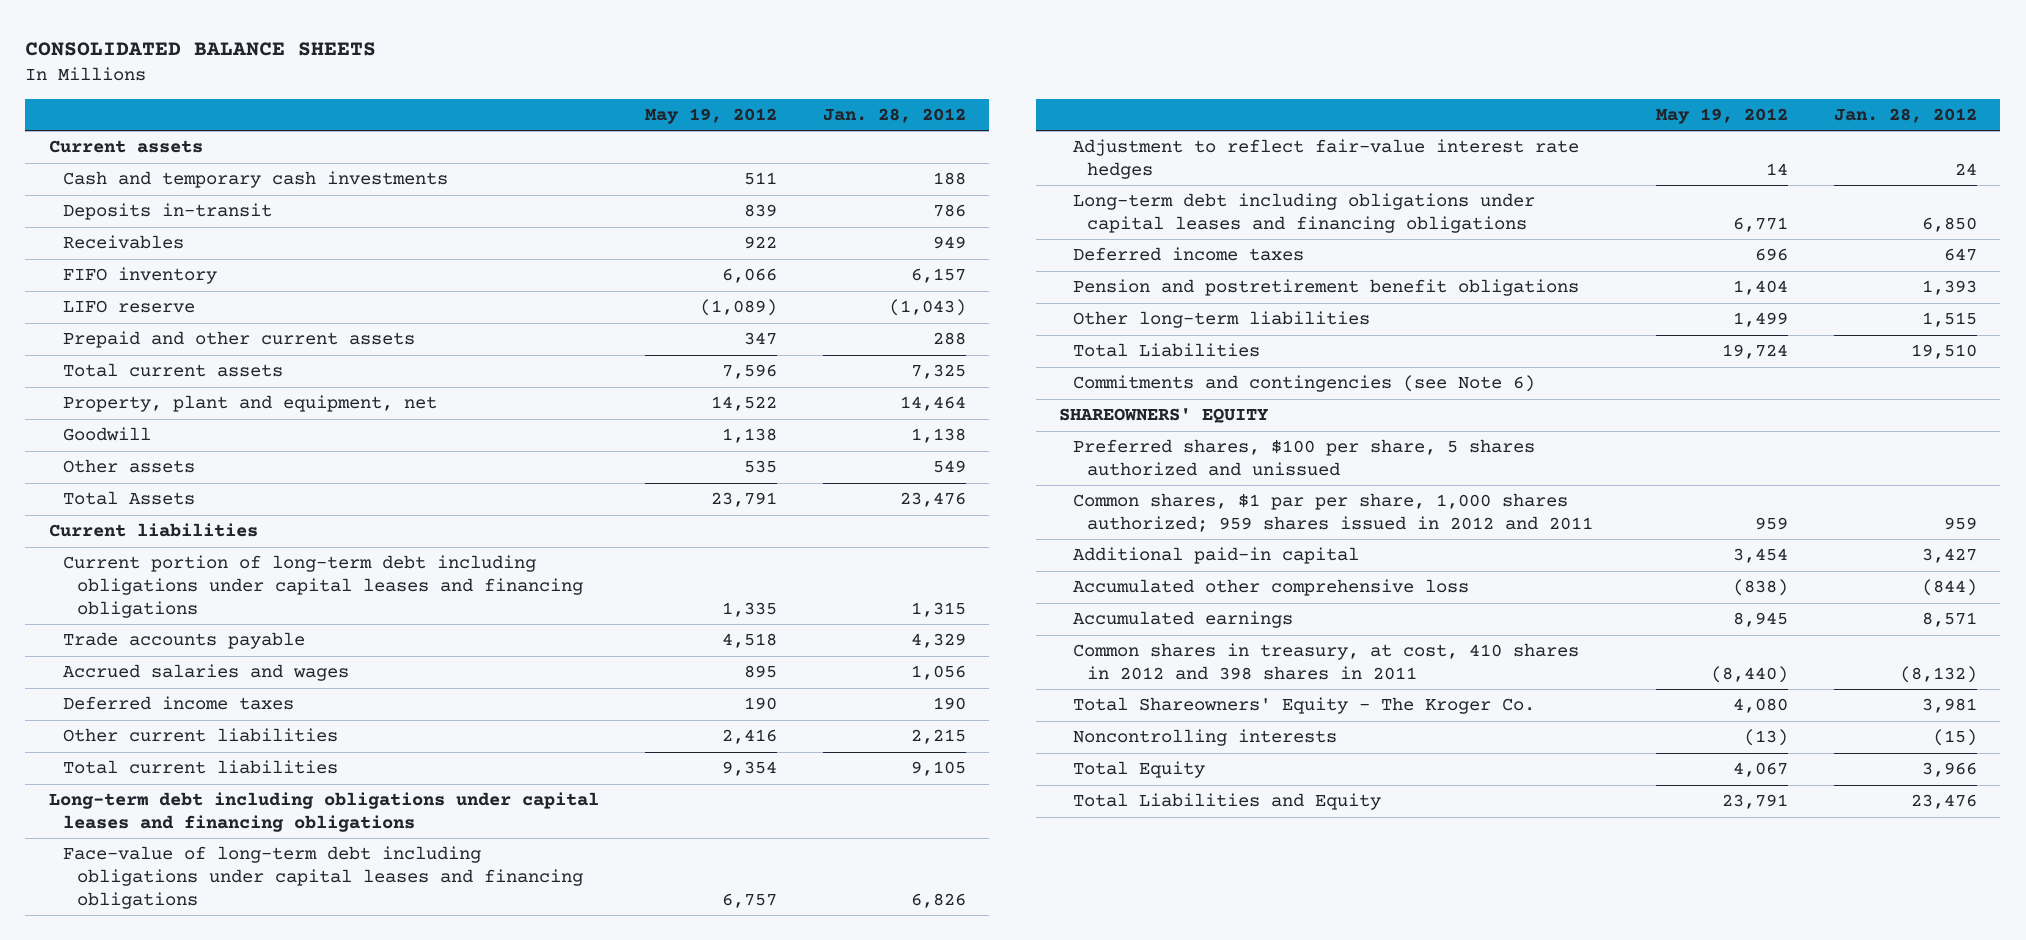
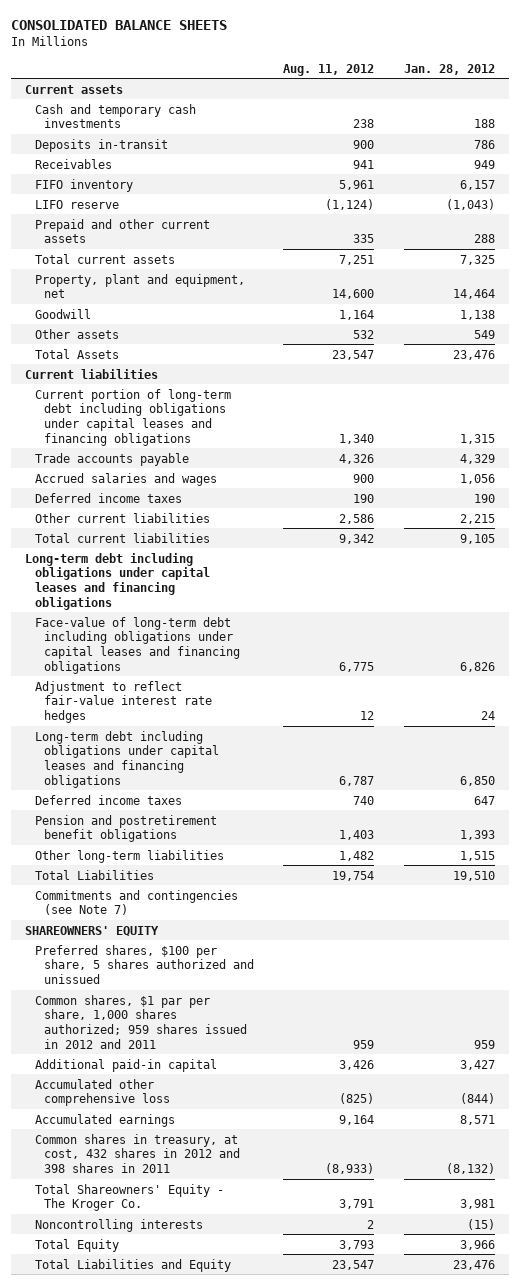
- | May 19, 2012 | Jan. 28, 2012
+ | Aug. 11, 2012 | Jan. 28, 2012
- Commitments and contingencies (see Note 6)
+ Commitments and contingencies (see Note 7)
- Common shares in treasury, at cost, 410 shares in 2012 and 398 shares in 2011 | (8,440) | (8,132)
+ Common shares in treasury, at cost, 432 shares in 2012 and 398 shares in 2011 | (8,933) | (8,132)

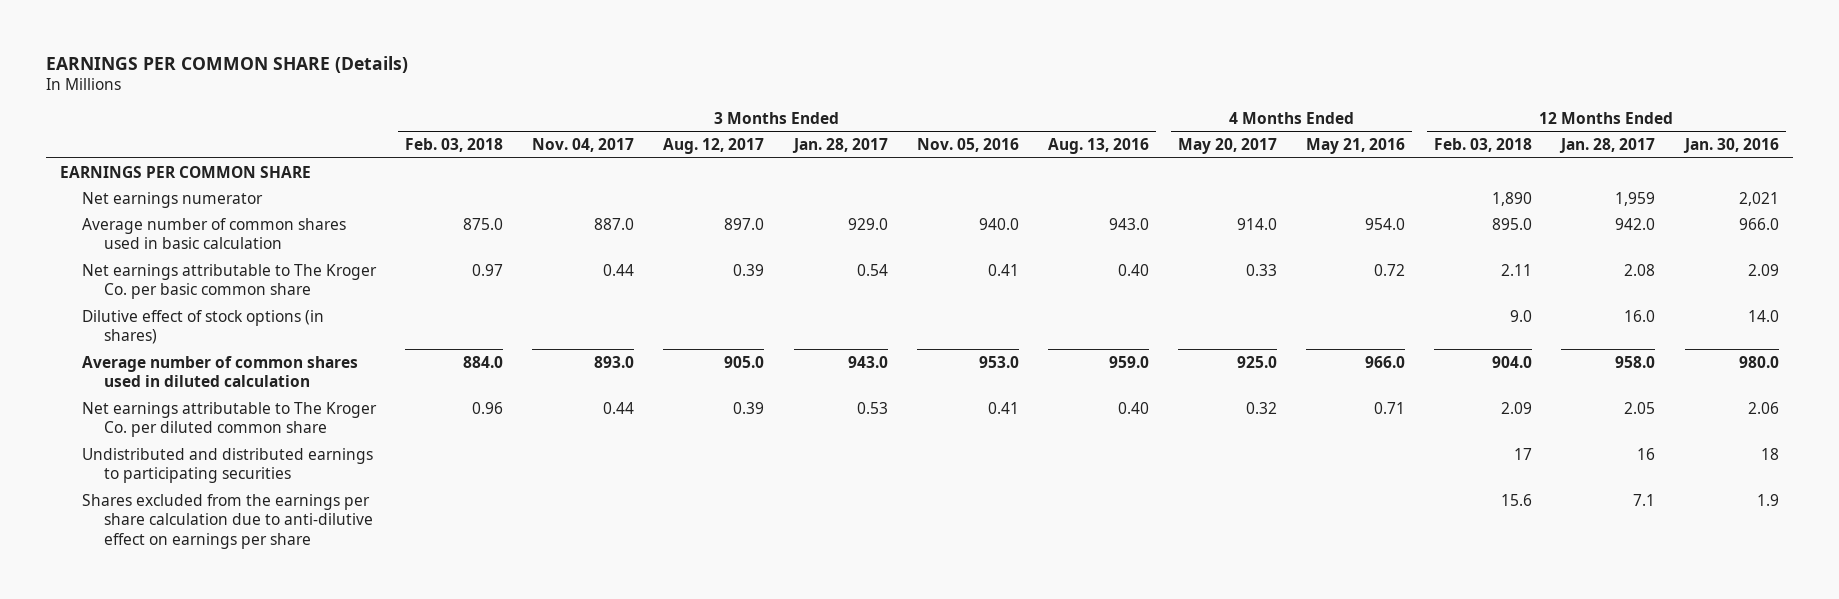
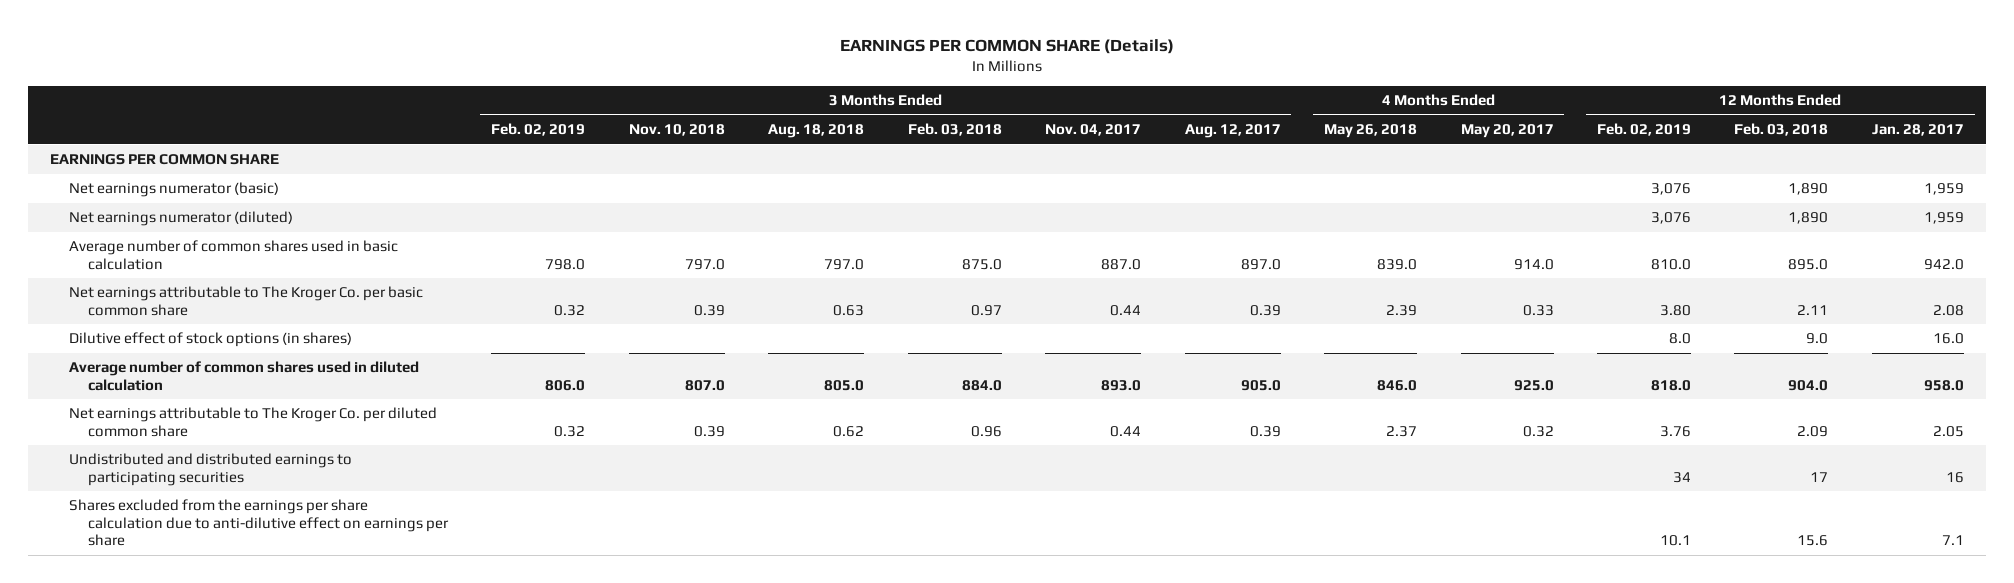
- | 3 Months Ended Feb. 03, 2018 | 3 Months Ended Nov. 04, 2017 | 3 Months Ended Aug. 12, 2017 | 3 Months Ended Jan. 28, 2017 | 3 Months Ended Nov. 05, 2016 | 3 Months Ended Aug. 13, 2016 | 4 Months Ended May 20, 2017 | 4 Months Ended May 21, 2016 | 12 Months Ended Feb. 03, 2018 | 12 Months Ended Jan. 28, 2017 | 12 Months Ended Jan. 30, 2016
+ | 3 Months Ended Feb. 02, 2019 | 3 Months Ended Nov. 10, 2018 | 3 Months Ended Aug. 18, 2018 | 3 Months Ended Feb. 03, 2018 | 3 Months Ended Nov. 04, 2017 | 3 Months Ended Aug. 12, 2017 | 4 Months Ended May 26, 2018 | 4 Months Ended May 20, 2017 | 12 Months Ended Feb. 02, 2019 | 12 Months Ended Feb. 03, 2018 | 12 Months Ended Jan. 28, 2017
- Net earnings numerator | | | | | | | | | 1,890 | 1,959 | 2,021
+ Net earnings numerator (basic) | | | | | | | | | 3,076 | 1,890 | 1,959
+ Net earnings numerator (diluted) | | | | | | | | | 3,076 | 1,890 | 1,959

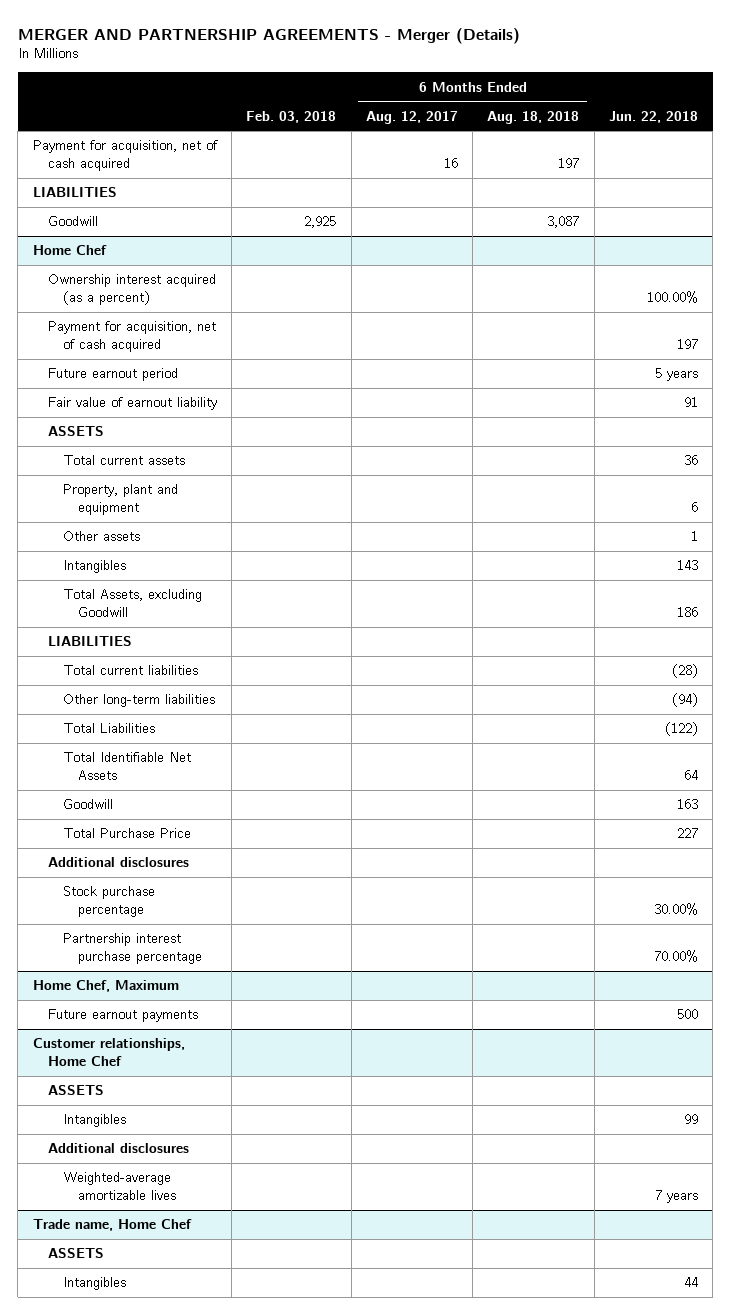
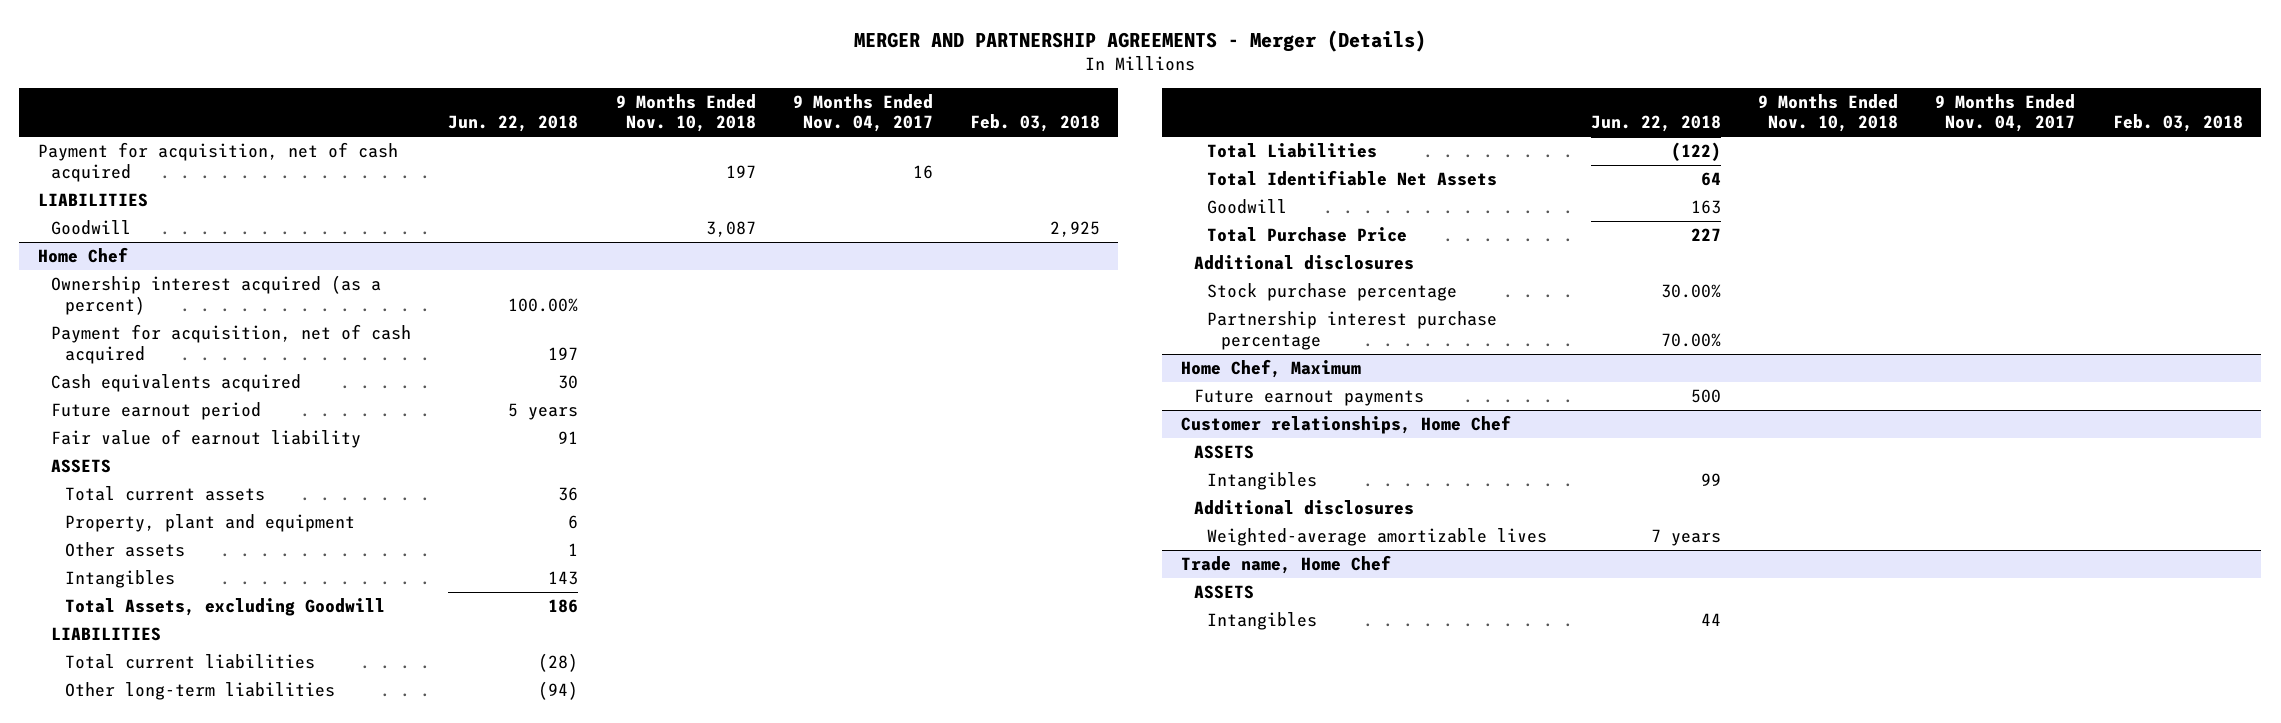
- | Feb. 03, 2018 | 6 Months Ended Aug. 12, 2017 | 6 Months Ended Aug. 18, 2018 | Jun. 22, 2018
+ | Jun. 22, 2018 | 9 Months Ended Nov. 10, 2018 | 9 Months Ended Nov. 04, 2017 | Feb. 03, 2018
@ Home Chef
+ Cash equivalents acquired | 30 | | |

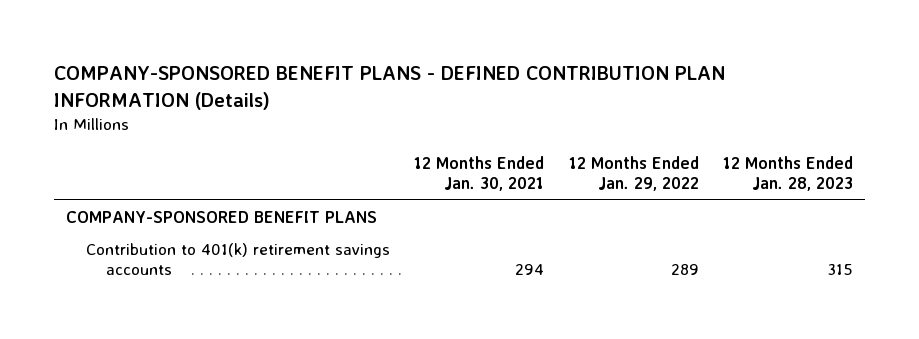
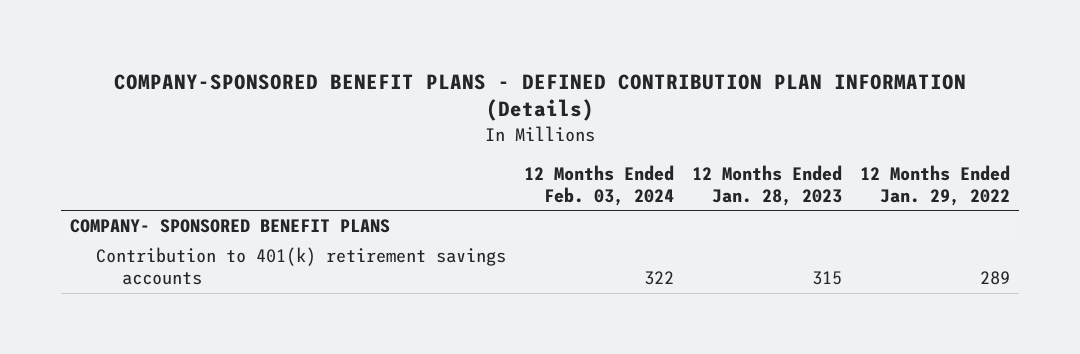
- | 12 Months Ended Jan. 30, 2021 | 12 Months Ended Jan. 29, 2022 | 12 Months Ended Jan. 28, 2023
+ | 12 Months Ended Feb. 03, 2024 | 12 Months Ended Jan. 28, 2023 | 12 Months Ended Jan. 29, 2022
- COMPANY-SPONSORED BENEFIT PLANS
+ COMPANY- SPONSORED BENEFIT PLANS

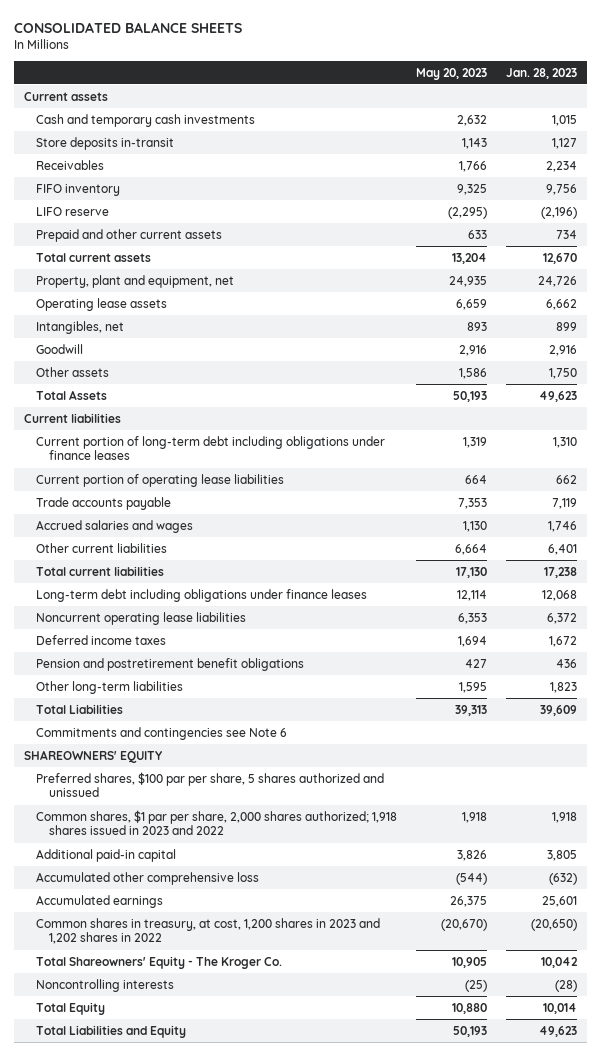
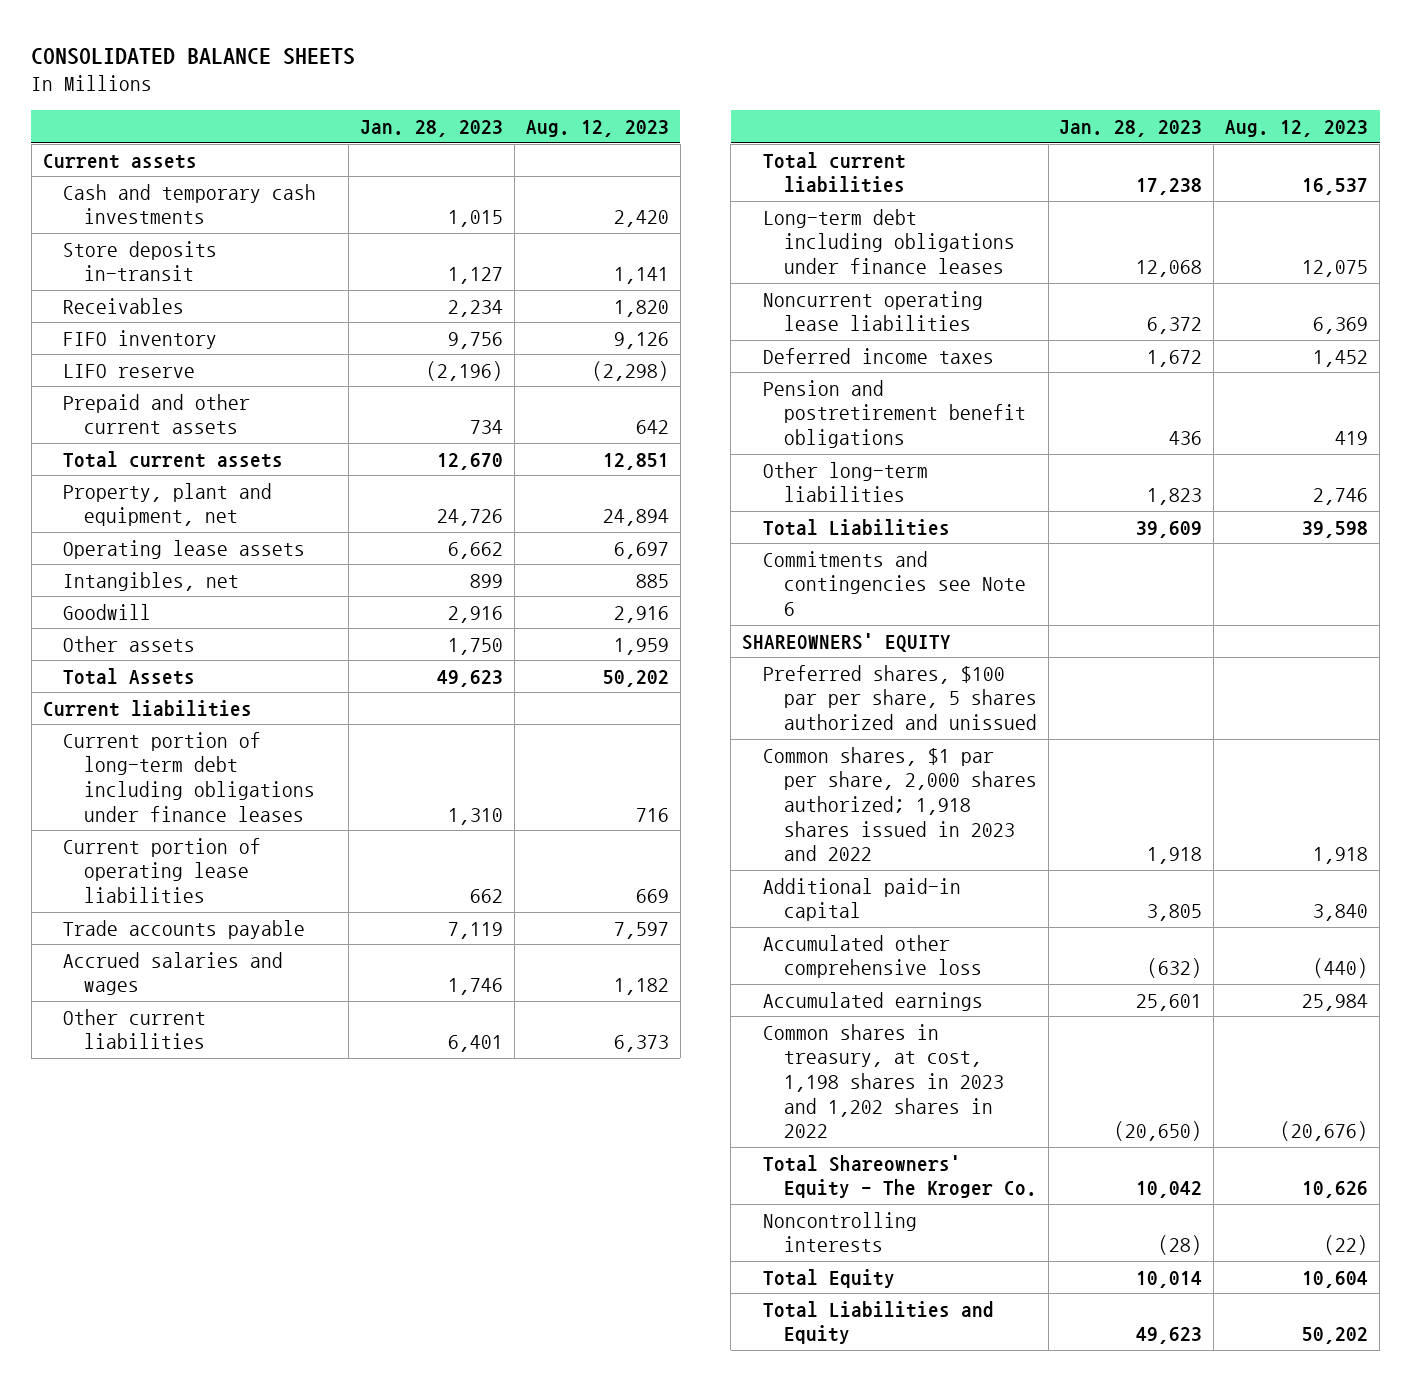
- | May 20, 2023 | Jan. 28, 2023
+ | Jan. 28, 2023 | Aug. 12, 2023
- Common shares in treasury, at cost, 1,200 shares in 2023 and 1,202 shares in 2022 | (20,670) | (20,650)
+ Common shares in treasury, at cost, 1,198 shares in 2023 and 1,202 shares in 2022 | (20,650) | (20,676)

